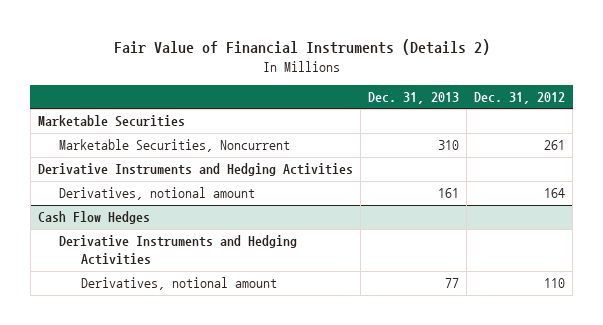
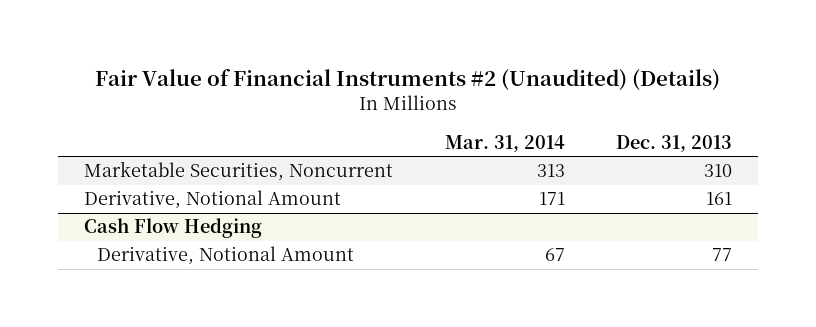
- Fair Value of Financial Instruments (Details 2)
+ Fair Value of Financial Instruments #2 (Unaudited) (Details)
- | Dec. 31, 2013 | Dec. 31, 2012
+ | Mar. 31, 2014 | Dec. 31, 2013
- Marketable Securities
- Derivative Instruments and Hedging Activities
- Derivatives, notional amount | 161 | 164
- Cash Flow Hedges
- Derivative Instruments and Hedging Activities
- Derivatives, notional amount | 77 | 110
+ Derivative, Notional Amount | 171 | 161
+ Cash Flow Hedging
+ Derivative, Notional Amount | 67 | 77

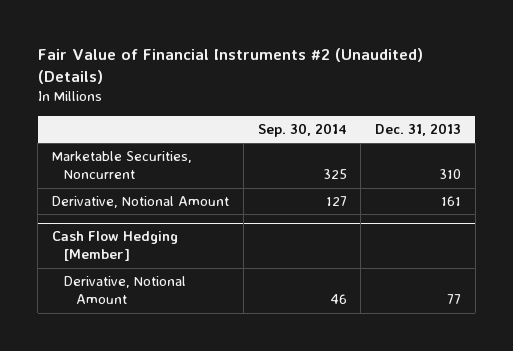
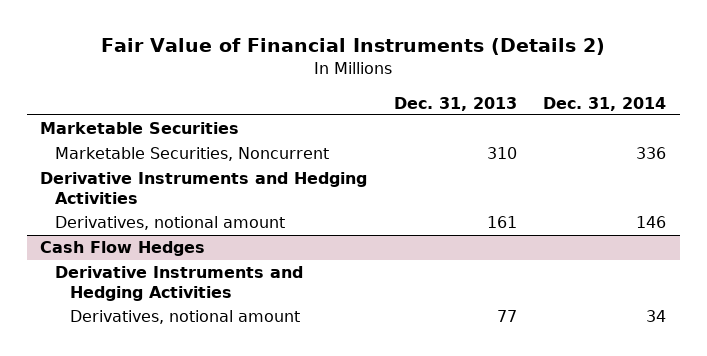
- Fair Value of Financial Instruments #2 (Unaudited) (Details)
+ Fair Value of Financial Instruments (Details 2)
- | Sep. 30, 2014 | Dec. 31, 2013
+ | Dec. 31, 2013 | Dec. 31, 2014
+ Marketable Securities
- Derivative, Notional Amount | 127 | 161
- Cash Flow Hedging [Member]
- Derivative, Notional Amount | 46 | 77
+ Derivative Instruments and Hedging Activities
+ Derivatives, notional amount | 161 | 146
+ Cash Flow Hedges
+ Derivative Instruments and Hedging Activities
+ Derivatives, notional amount | 77 | 34

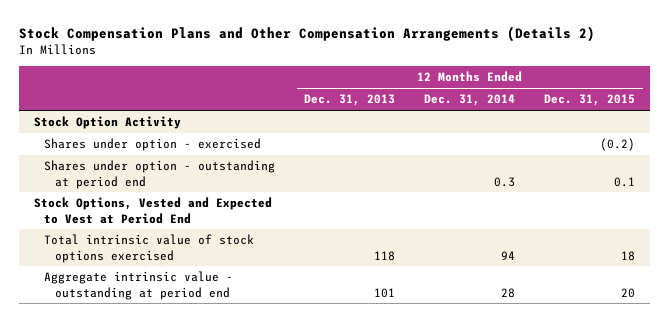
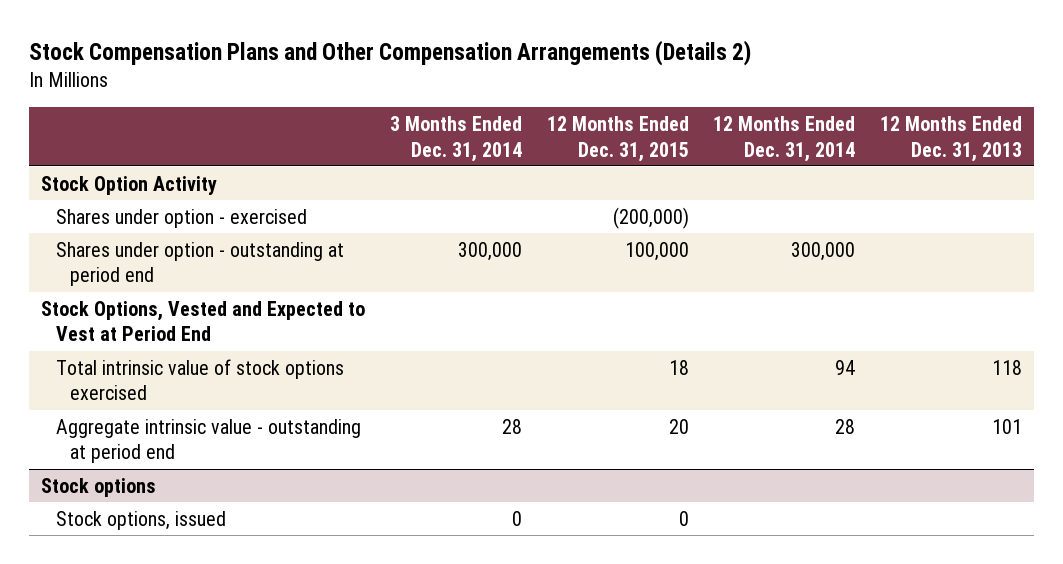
- | 12 Months Ended Dec. 31, 2013 | 12 Months Ended Dec. 31, 2014 | 12 Months Ended Dec. 31, 2015
+ | 3 Months Ended Dec. 31, 2014 | 12 Months Ended Dec. 31, 2015 | 12 Months Ended Dec. 31, 2014 | 12 Months Ended Dec. 31, 2013
- Shares under option - exercised | | | (0.2)
- Shares under option - outstanding at period end | | 0.3 | 0.1
+ Shares under option - exercised | | (200,000) | |
+ Shares under option - outstanding at period end | 300,000 | 100,000 | 300,000 |
+ Stock options
+ Stock options, issued | 0 | 0 | |

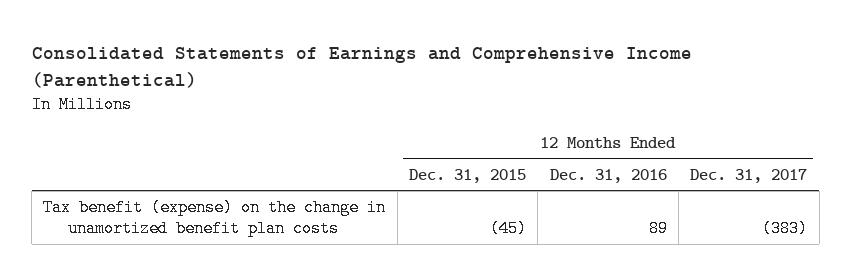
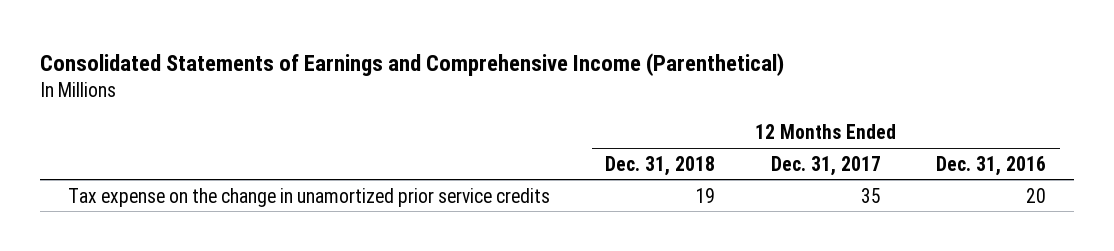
- | 12 Months Ended Dec. 31, 2015 | 12 Months Ended Dec. 31, 2016 | 12 Months Ended Dec. 31, 2017
+ | 12 Months Ended Dec. 31, 2018 | 12 Months Ended Dec. 31, 2017 | 12 Months Ended Dec. 31, 2016
- Tax benefit (expense) on the change in unamortized benefit plan costs | (45) | 89 | (383)
+ Tax expense on the change in unamortized prior service credits | 19 | 35 | 20

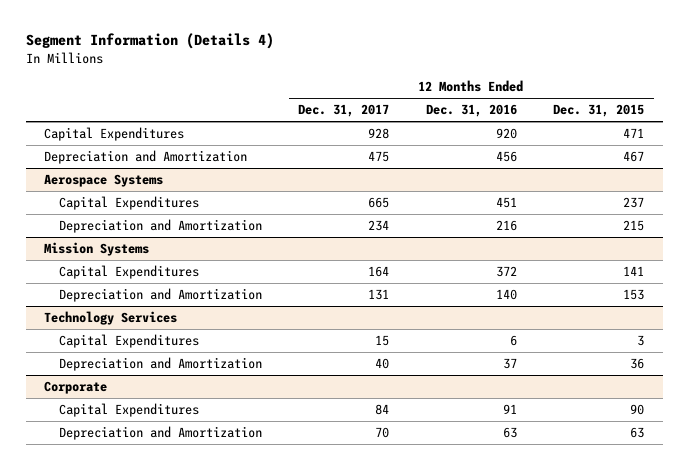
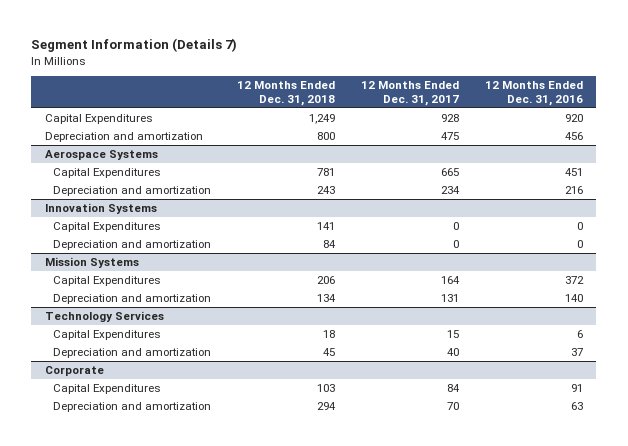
- Segment Information (Details 4)
+ Segment Information (Details 7)
- | 12 Months Ended Dec. 31, 2017 | 12 Months Ended Dec. 31, 2016 | 12 Months Ended Dec. 31, 2015
+ | 12 Months Ended Dec. 31, 2018 | 12 Months Ended Dec. 31, 2017 | 12 Months Ended Dec. 31, 2016
- Depreciation and Amortization | 475 | 456 | 467
+ Depreciation and amortization | 800 | 475 | 456
@ Aerospace Systems
- Depreciation and Amortization | 234 | 216 | 215
+ Depreciation and amortization | 243 | 234 | 216
+ Innovation Systems
+ Capital Expenditures | 141 | 0 | 0
+ Depreciation and amortization | 84 | 0 | 0
@ Mission Systems
- Depreciation and Amortization | 131 | 140 | 153
+ Depreciation and amortization | 134 | 131 | 140
@ Technology Services
- Depreciation and Amortization | 40 | 37 | 36
+ Depreciation and amortization | 45 | 40 | 37
@ Corporate
- Depreciation and Amortization | 70 | 63 | 63
+ Depreciation and amortization | 294 | 70 | 63

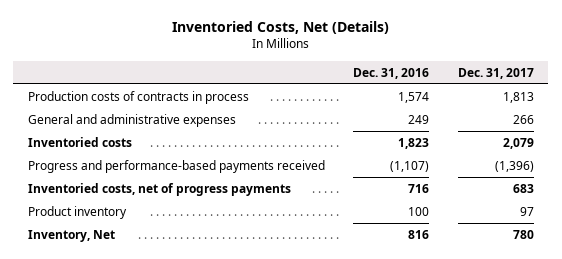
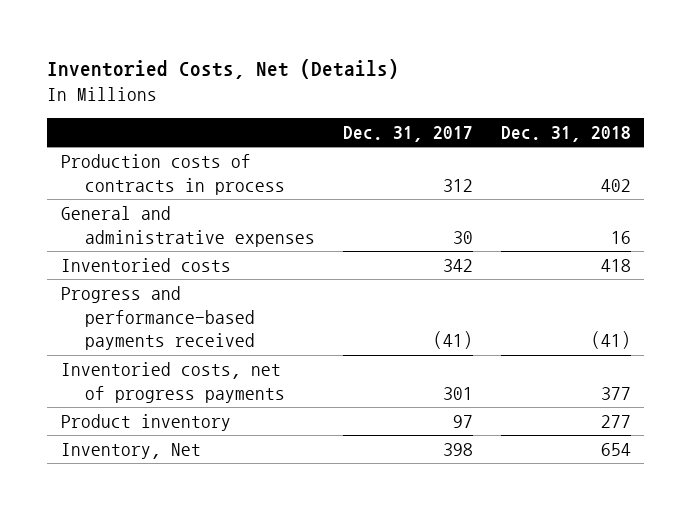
- | Dec. 31, 2016 | Dec. 31, 2017
+ | Dec. 31, 2017 | Dec. 31, 2018
- Production costs of contracts in process | 1,574 | 1,813
- General and administrative expenses | 249 | 266
- Inventoried costs | 1,823 | 2,079
- Progress and performance-based payments received | (1,107) | (1,396)
- Inventoried costs, net of progress payments | 716 | 683
+ Production costs of contracts in process | 312 | 402
+ General and administrative expenses | 30 | 16
+ Inventoried costs | 342 | 418
+ Progress and performance-based payments received | (41) | (41)
+ Inventoried costs, net of progress payments | 301 | 377
- Inventory, Net | 816 | 780
+ Inventory, Net | 398 | 654

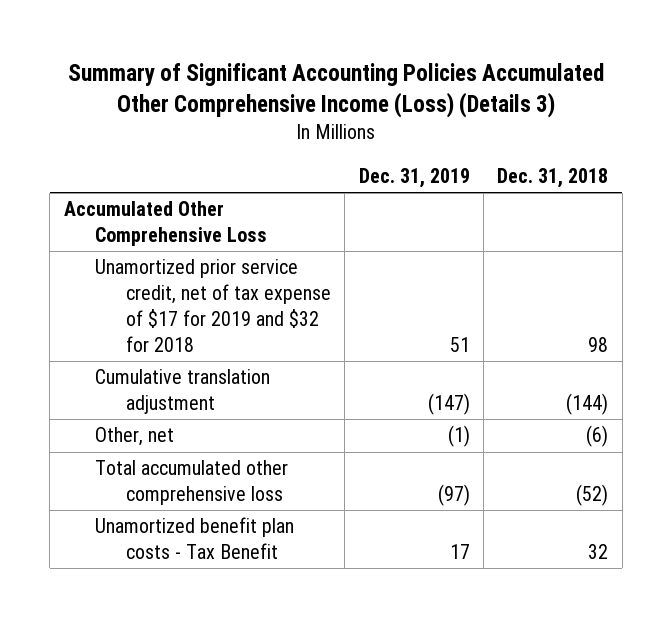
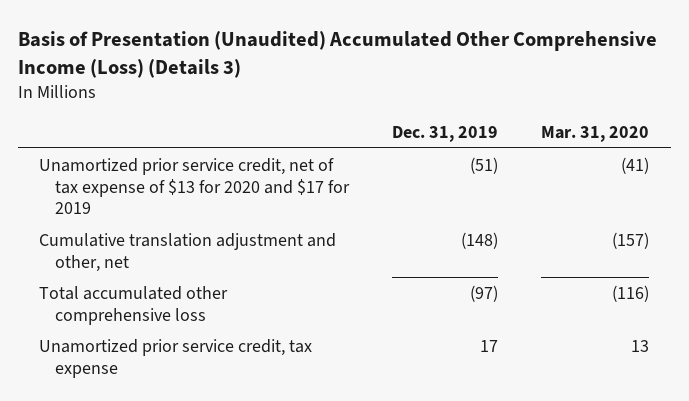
- Summary of Significant Accounting Policies Accumulated Other Comprehensive Income (Loss) (Details 3)
+ Basis of Presentation (Unaudited) Accumulated Other Comprehensive Income (Loss) (Details 3)
- | Dec. 31, 2019 | Dec. 31, 2018
+ | Dec. 31, 2019 | Mar. 31, 2020
- Accumulated Other Comprehensive Loss
- Unamortized prior service credit, net of tax expense of $17 for 2019 and $32 for 2018 | 51 | 98
- Cumulative translation adjustment | (147) | (144)
- Other, net | (1) | (6)
+ Unamortized prior service credit, net of tax expense of $13 for 2020 and $17 for 2019 | (51) | (41)
+ Cumulative translation adjustment and other, net | (148) | (157)
- Unamortized benefit plan costs - Tax Benefit | 17 | 32
+ Unamortized prior service credit, tax expense | 17 | 13

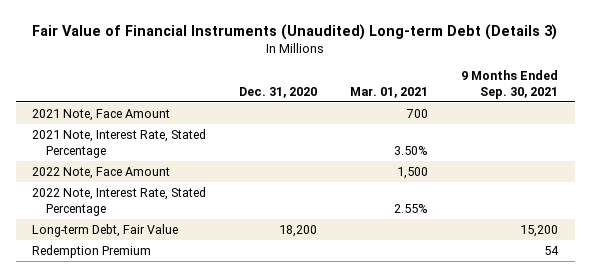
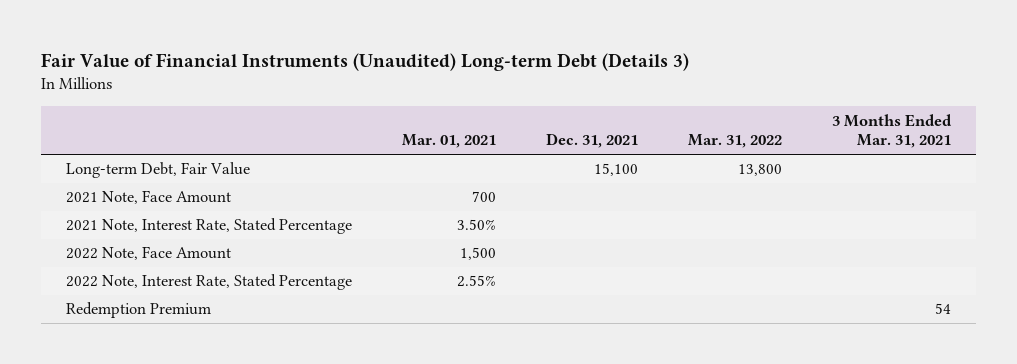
- | Dec. 31, 2020 | Mar. 01, 2021 | 9 Months Ended Sep. 30, 2021
+ | Mar. 01, 2021 | Dec. 31, 2021 | Mar. 31, 2022 | 3 Months Ended Mar. 31, 2021
moved up: Long-term Debt, Fair Value | | 15,100 | 13,800 |

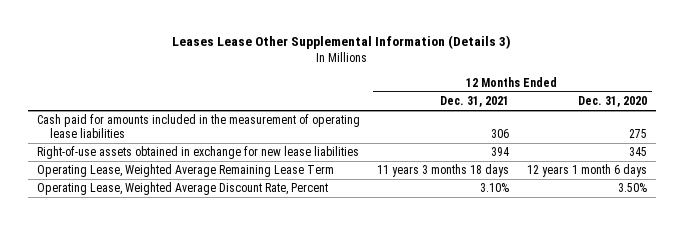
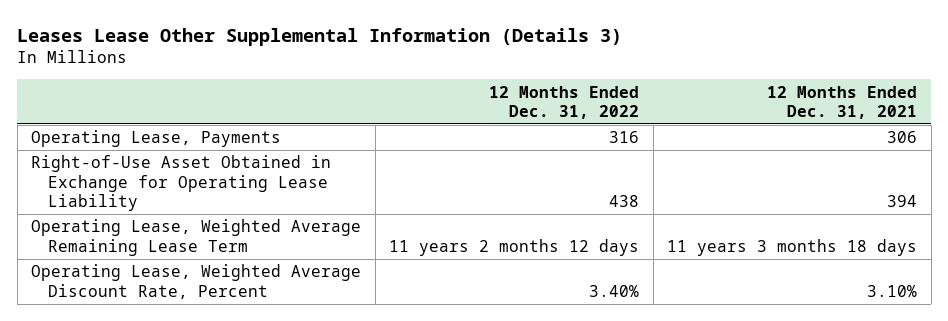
- | 12 Months Ended Dec. 31, 2021 | 12 Months Ended Dec. 31, 2020
+ | 12 Months Ended Dec. 31, 2022 | 12 Months Ended Dec. 31, 2021
- Cash paid for amounts included in the measurement of operating lease liabilities | 306 | 275
- Right-of-use assets obtained in exchange for new lease liabilities | 394 | 345
+ Operating Lease, Payments | 316 | 306
+ Right-of-Use Asset Obtained in Exchange for Operating Lease Liability | 438 | 394

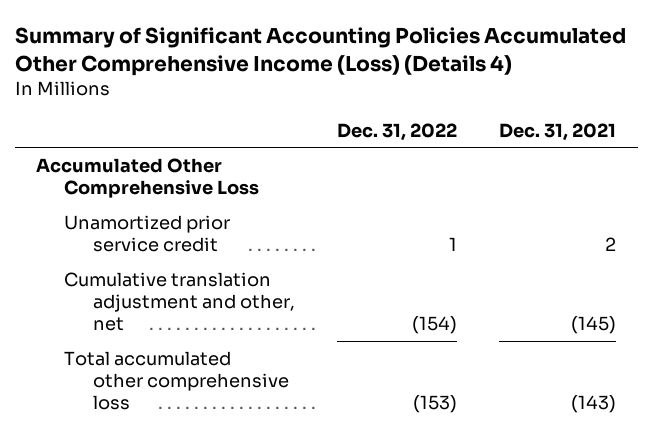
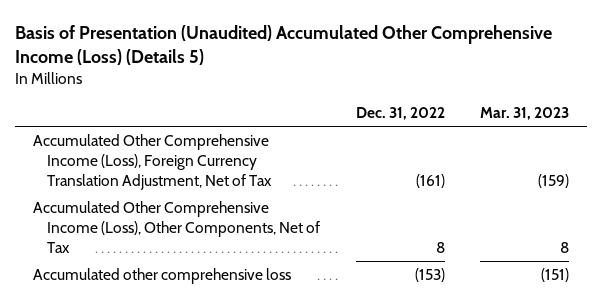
- Summary of Significant Accounting Policies Accumulated Other Comprehensive Income (Loss) (Details 4)
+ Basis of Presentation (Unaudited) Accumulated Other Comprehensive Income (Loss) (Details 5)
- | Dec. 31, 2022 | Dec. 31, 2021
+ | Dec. 31, 2022 | Mar. 31, 2023
- Accumulated Other Comprehensive Loss
- Unamortized prior service credit | 1 | 2
- Cumulative translation adjustment and other, net | (154) | (145)
- Total accumulated other comprehensive loss | (153) | (143)
+ Accumulated Other Comprehensive Income (Loss), Foreign Currency Translation Adjustment, Net of Tax | (161) | (159)
+ Accumulated Other Comprehensive Income (Loss), Other Components, Net of Tax | 8 | 8
+ Accumulated other comprehensive loss | (153) | (151)

